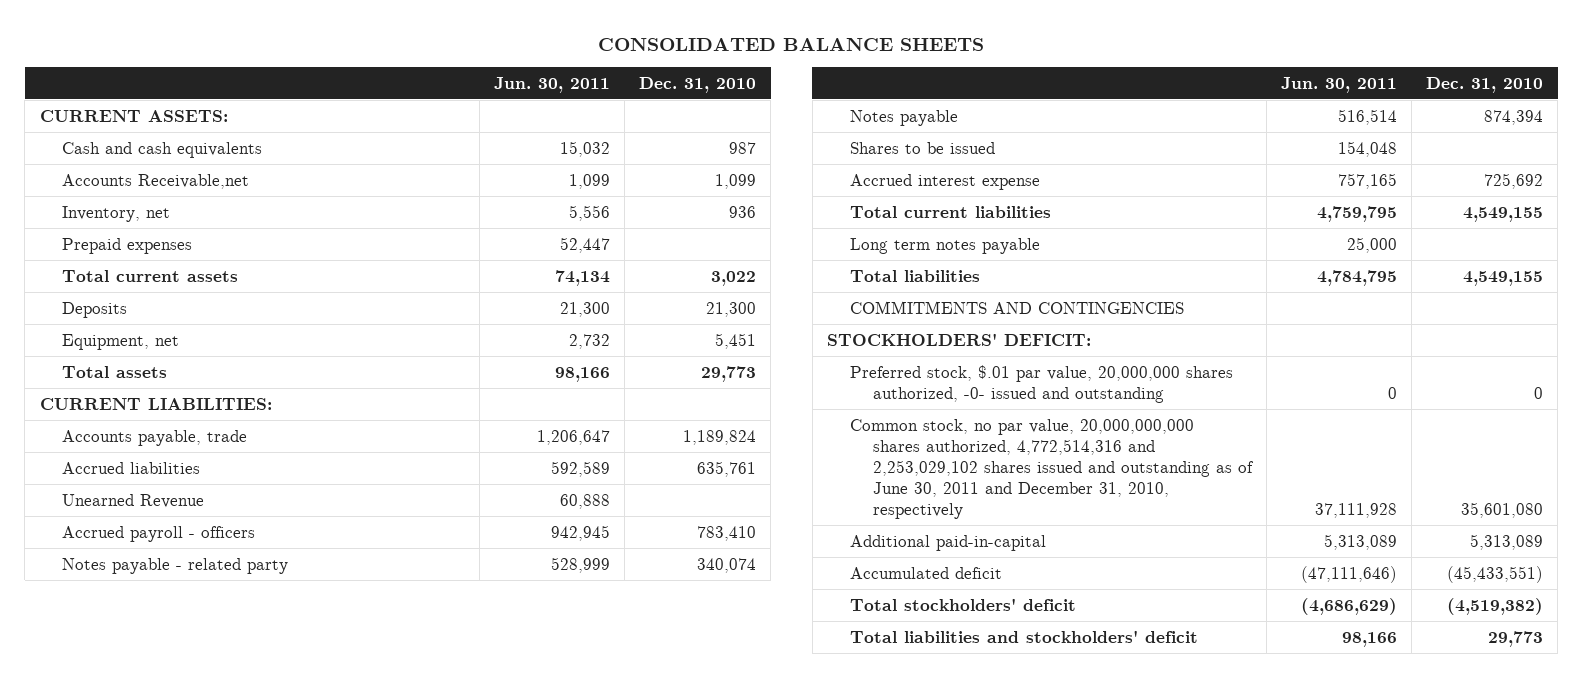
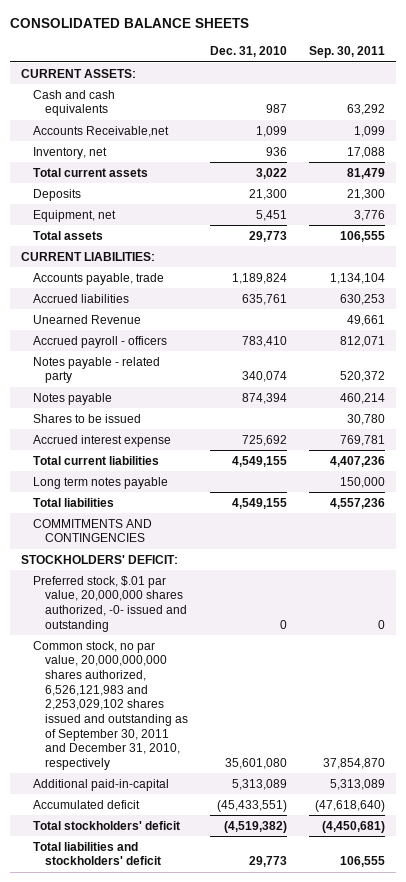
- | Jun. 30, 2011 | Dec. 31, 2010
+ | Dec. 31, 2010 | Sep. 30, 2011
- Prepaid expenses | 52,447 |
- Common stock, no par value, 20,000,000,000 shares authorized, 4,772,514,316 and 2,253,029,102 shares issued and outstanding as of June 30, 2011 and December 31, 2010, respectively | 37,111,928 | 35,601,080
+ Common stock, no par value, 20,000,000,000 shares authorized, 6,526,121,983 and 2,253,029,102 shares issued and outstanding as of September 30, 2011 and December 31, 2010, respectively | 35,601,080 | 37,854,870

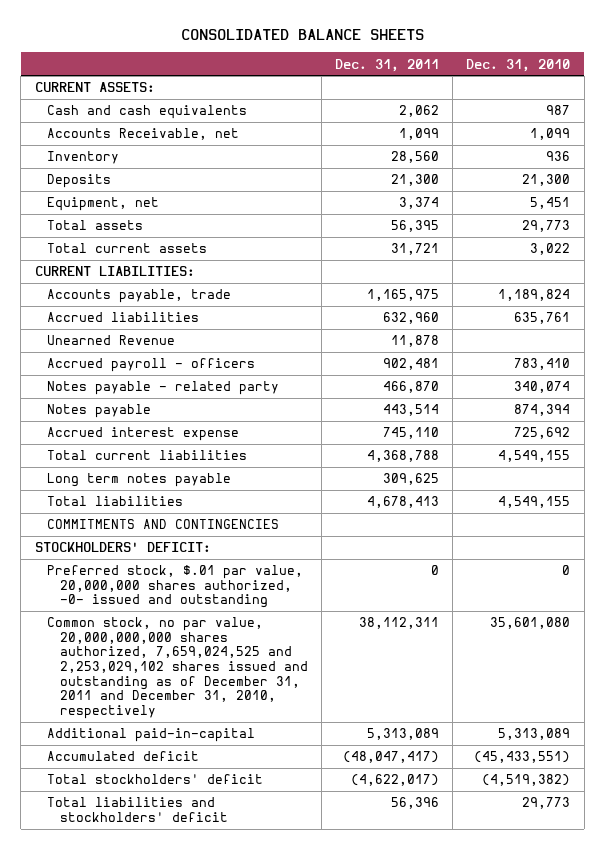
- | Dec. 31, 2010 | Sep. 30, 2011
+ | Dec. 31, 2011 | Dec. 31, 2010
- Accounts Receivable,net | 1,099 | 1,099
- Inventory, net | 936 | 17,088
+ Accounts Receivable, net | 1,099 | 1,099
+ Inventory | 28,560 | 936
moved down: Total current assets | 31,721 | 3,022
- Shares to be issued | | 30,780
- Common stock, no par value, 20,000,000,000 shares authorized, 6,526,121,983 and 2,253,029,102 shares issued and outstanding as of September 30, 2011 and December 31, 2010, respectively | 35,601,080 | 37,854,870
+ Common stock, no par value, 20,000,000,000 shares authorized, 7,659,024,525 and 2,253,029,102 shares issued and outstanding as of December 31, 2011 and December 31, 2010, respectively | 38,112,311 | 35,601,080

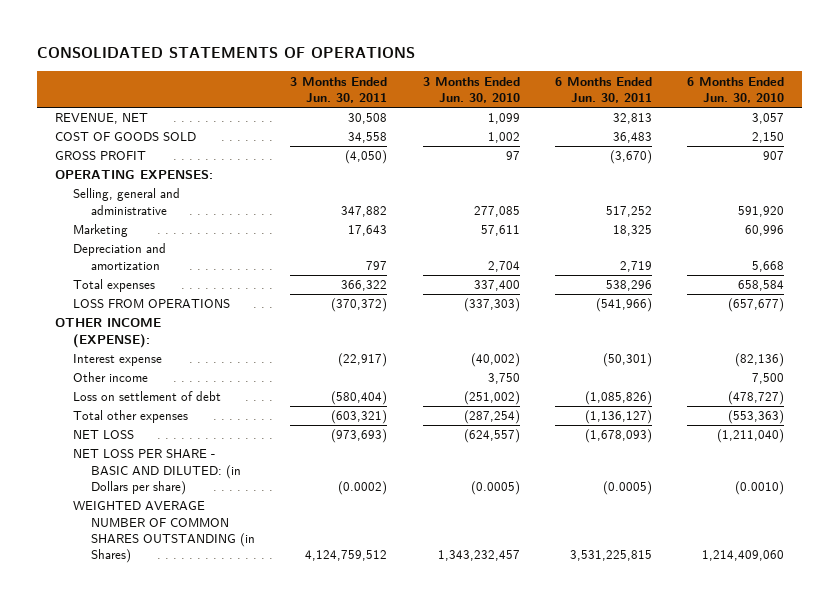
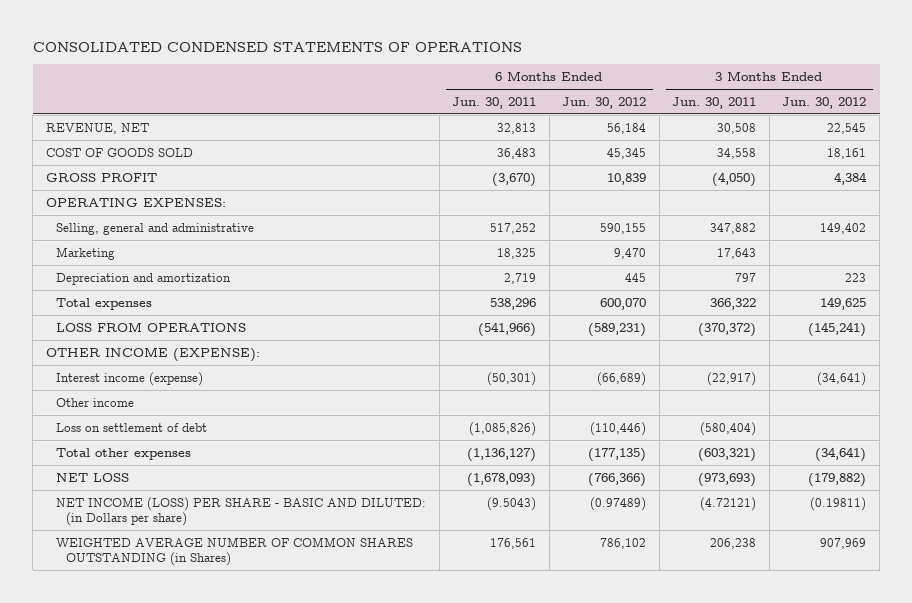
- CONSOLIDATED STATEMENTS OF OPERATIONS
+ CONSOLIDATED CONDENSED STATEMENTS OF OPERATIONS
- | 3 Months Ended Jun. 30, 2011 | 3 Months Ended Jun. 30, 2010 | 6 Months Ended Jun. 30, 2011 | 6 Months Ended Jun. 30, 2010
+ | 6 Months Ended Jun. 30, 2011 | 6 Months Ended Jun. 30, 2012 | 3 Months Ended Jun. 30, 2011 | 3 Months Ended Jun. 30, 2012
- Interest expense | (22,917) | (40,002) | (50,301) | (82,136)
+ Interest income (expense) | (50,301) | (66,689) | (22,917) | (34,641)
- NET LOSS PER SHARE - BASIC AND DILUTED: (in Dollars per share) | (0.0002) | (0.0005) | (0.0005) | (0.0010)
- WEIGHTED AVERAGE NUMBER OF COMMON SHARES OUTSTANDING (in Shares) | 4,124,759,512 | 1,343,232,457 | 3,531,225,815 | 1,214,409,060
+ NET INCOME (LOSS) PER SHARE - BASIC AND DILUTED: (in Dollars per share) | (9.5043) | (0.97489) | (4.72121) | (0.19811)
+ WEIGHTED AVERAGE NUMBER OF COMMON SHARES OUTSTANDING (in Shares) | 176,561 | 786,102 | 206,238 | 907,969

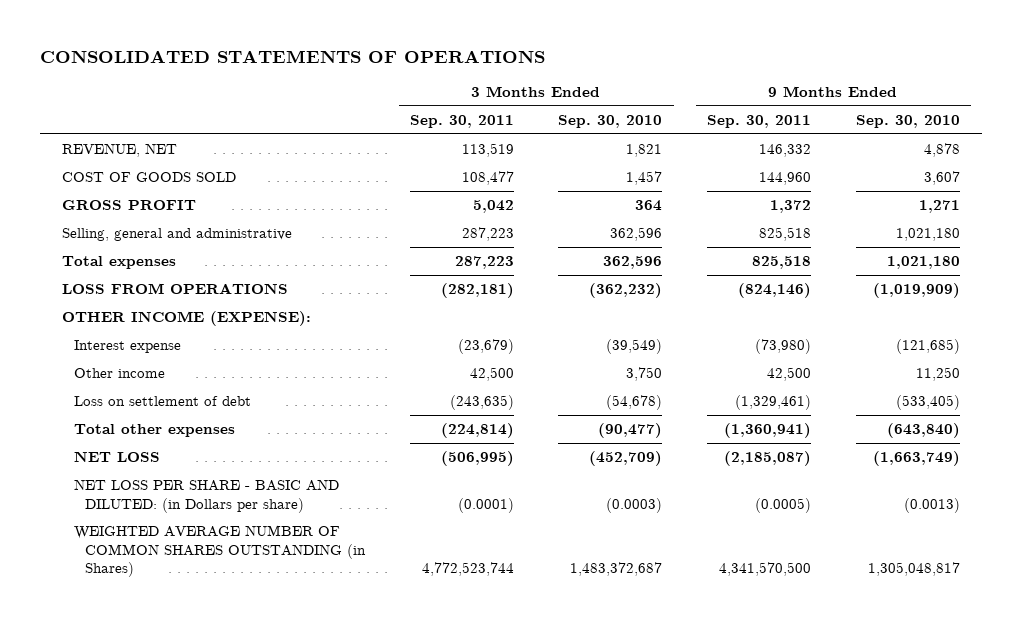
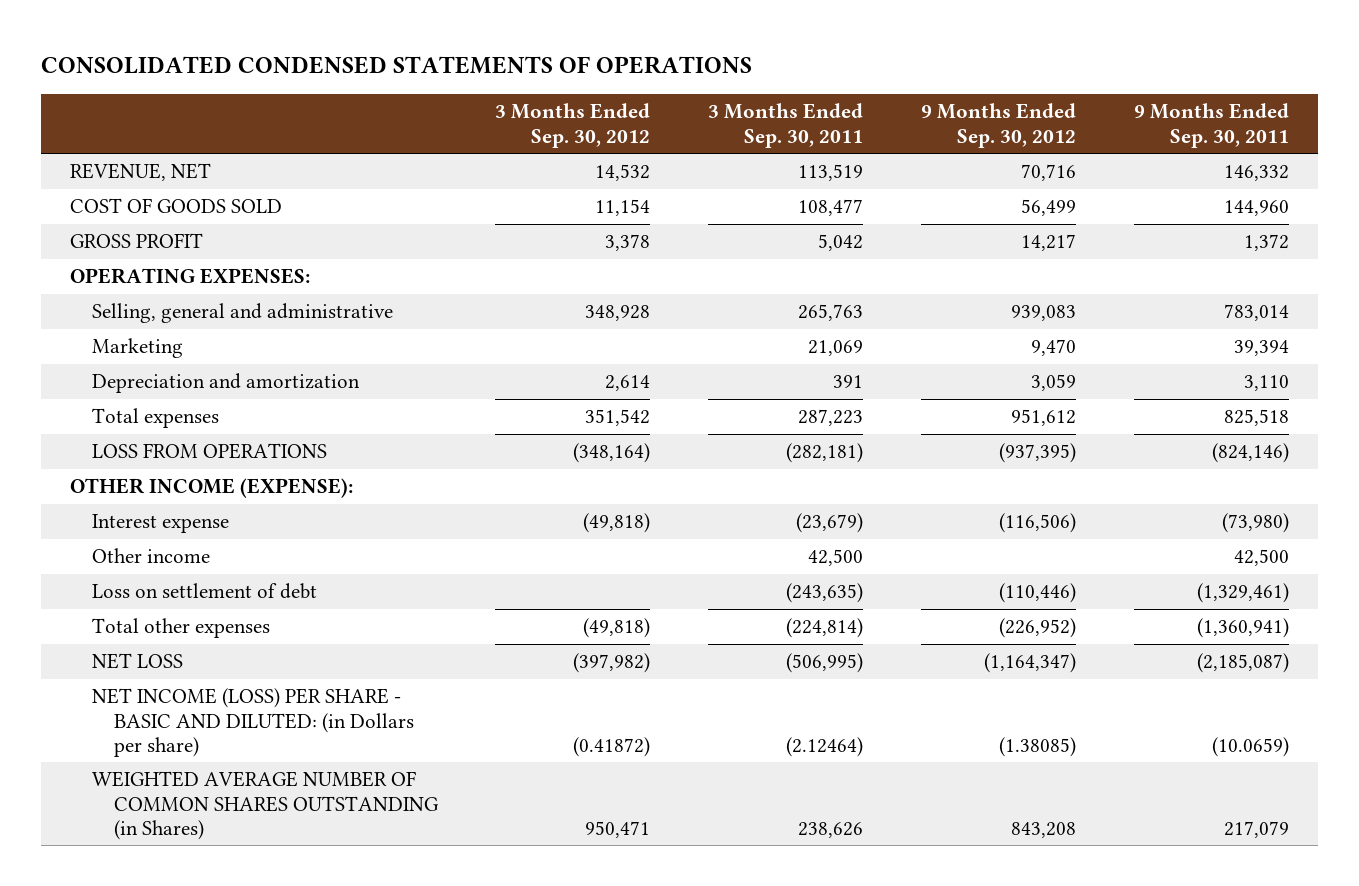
- CONSOLIDATED STATEMENTS OF OPERATIONS
+ CONSOLIDATED CONDENSED STATEMENTS OF OPERATIONS
- | 3 Months Ended Sep. 30, 2011 | 3 Months Ended Sep. 30, 2010 | 9 Months Ended Sep. 30, 2011 | 9 Months Ended Sep. 30, 2010
+ | 3 Months Ended Sep. 30, 2012 | 3 Months Ended Sep. 30, 2011 | 9 Months Ended Sep. 30, 2012 | 9 Months Ended Sep. 30, 2011
- Selling, general and administrative | 287,223 | 362,596 | 825,518 | 1,021,180
+ OPERATING EXPENSES:
+ Selling, general and administrative | 348,928 | 265,763 | 939,083 | 783,014
+ Marketing | | 21,069 | 9,470 | 39,394
+ Depreciation and amortization | 2,614 | 391 | 3,059 | 3,110
- NET LOSS PER SHARE - BASIC AND DILUTED: (in Dollars per share) | (0.0001) | (0.0003) | (0.0005) | (0.0013)
- WEIGHTED AVERAGE NUMBER OF COMMON SHARES OUTSTANDING (in Shares) | 4,772,523,744 | 1,483,372,687 | 4,341,570,500 | 1,305,048,817
+ NET INCOME (LOSS) PER SHARE - BASIC AND DILUTED: (in Dollars per share) | (0.41872) | (2.12464) | (1.38085) | (10.0659)
+ WEIGHTED AVERAGE NUMBER OF COMMON SHARES OUTSTANDING (in Shares) | 950,471 | 238,626 | 843,208 | 217,079

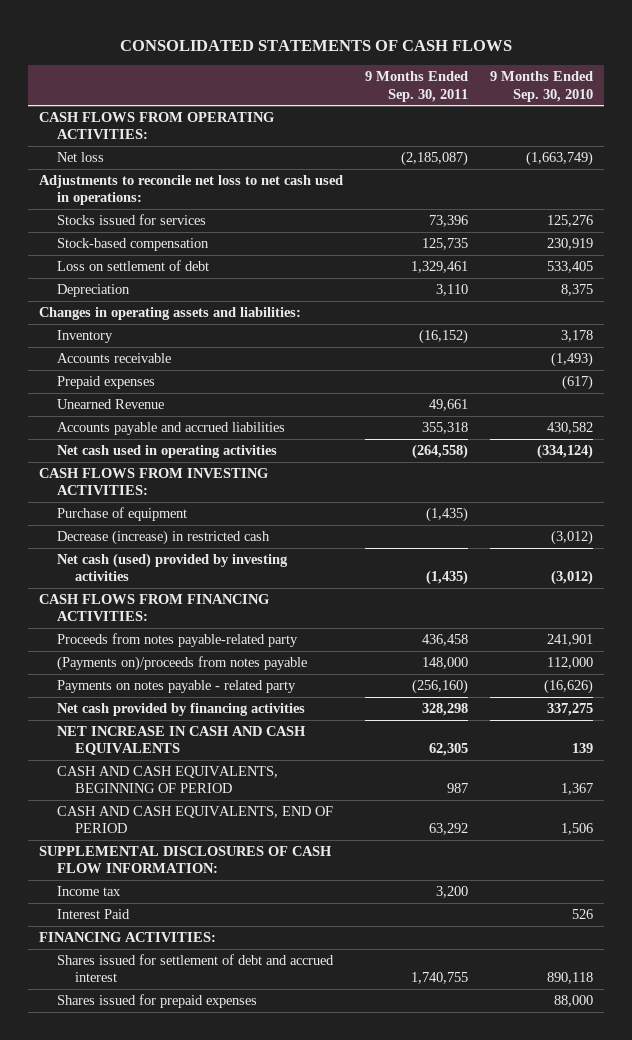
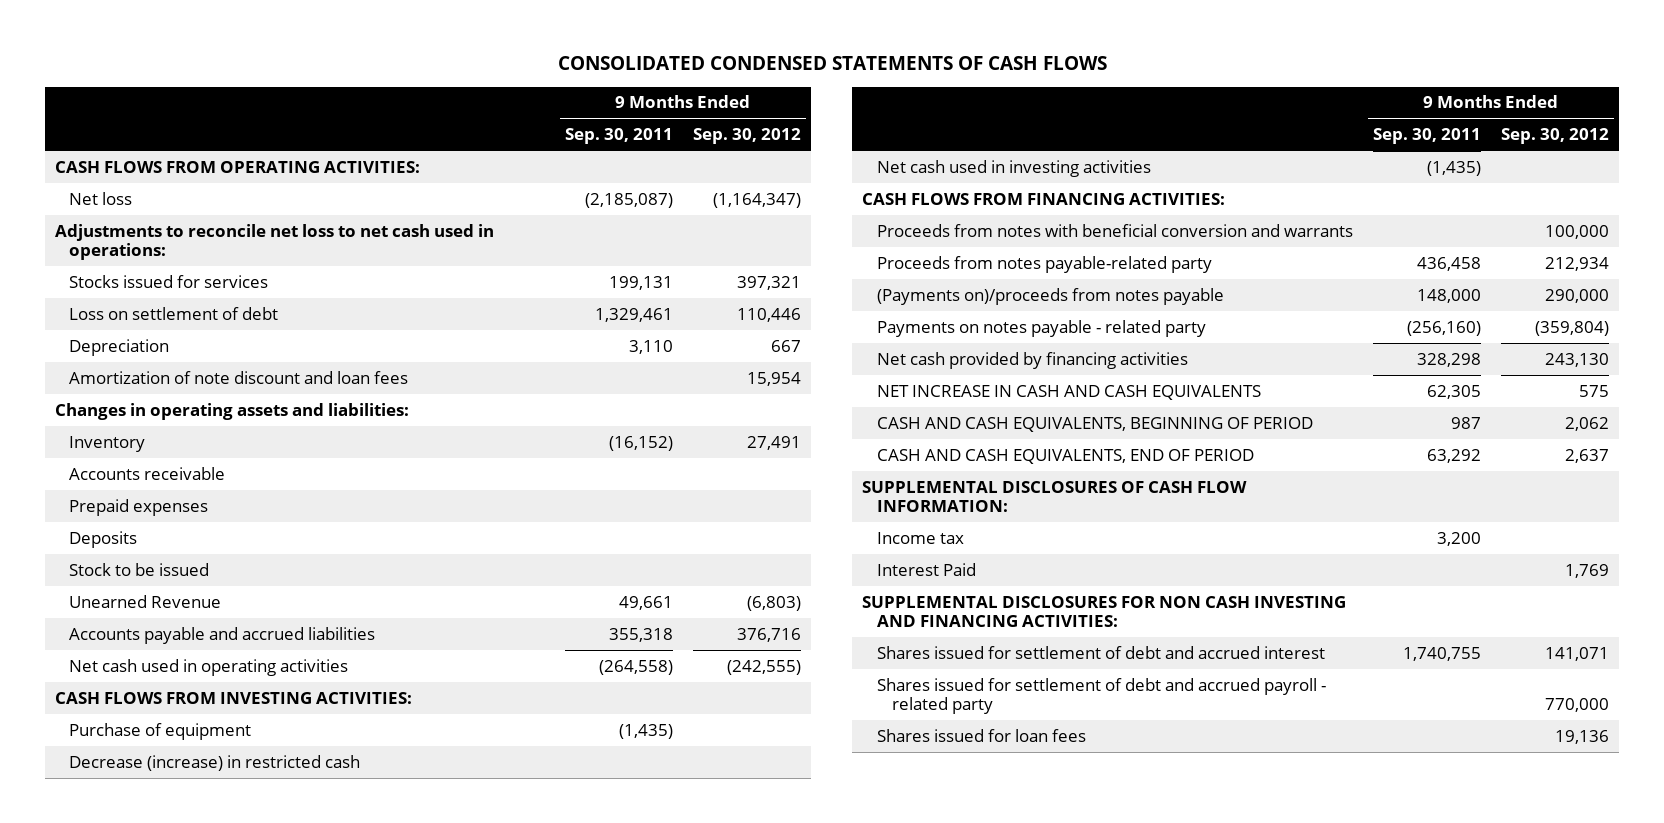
- CONSOLIDATED STATEMENTS OF CASH FLOWS
+ CONSOLIDATED CONDENSED STATEMENTS OF CASH FLOWS
- | 9 Months Ended Sep. 30, 2011 | 9 Months Ended Sep. 30, 2010
+ | 9 Months Ended Sep. 30, 2011 | 9 Months Ended Sep. 30, 2012
- Stocks issued for services | 73,396 | 125,276
- Stock-based compensation | 125,735 | 230,919
+ Stocks issued for services | 199,131 | 397,321
+ Amortization of note discount and loan fees | | 15,954
+ Deposits
+ Stock to be issued
- Net cash (used) provided by investing activities | (1,435) | (3,012)
+ Net cash used in investing activities | (1,435) |
+ Proceeds from notes with beneficial conversion and warrants | | 100,000
- FINANCING ACTIVITIES:
+ SUPPLEMENTAL DISCLOSURES FOR NON CASH INVESTING AND FINANCING ACTIVITIES:
- Shares issued for prepaid expenses | | 88,000
+ Shares issued for settlement of debt and accrued payroll - related party | | 770,000
+ Shares issued for loan fees | | 19,136

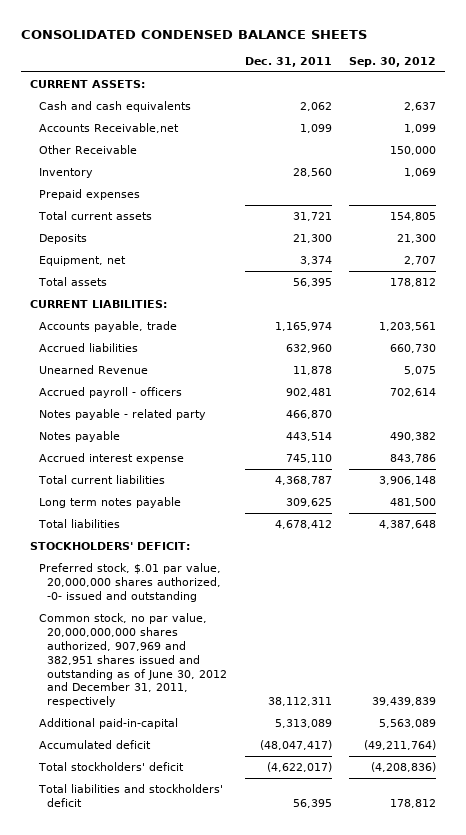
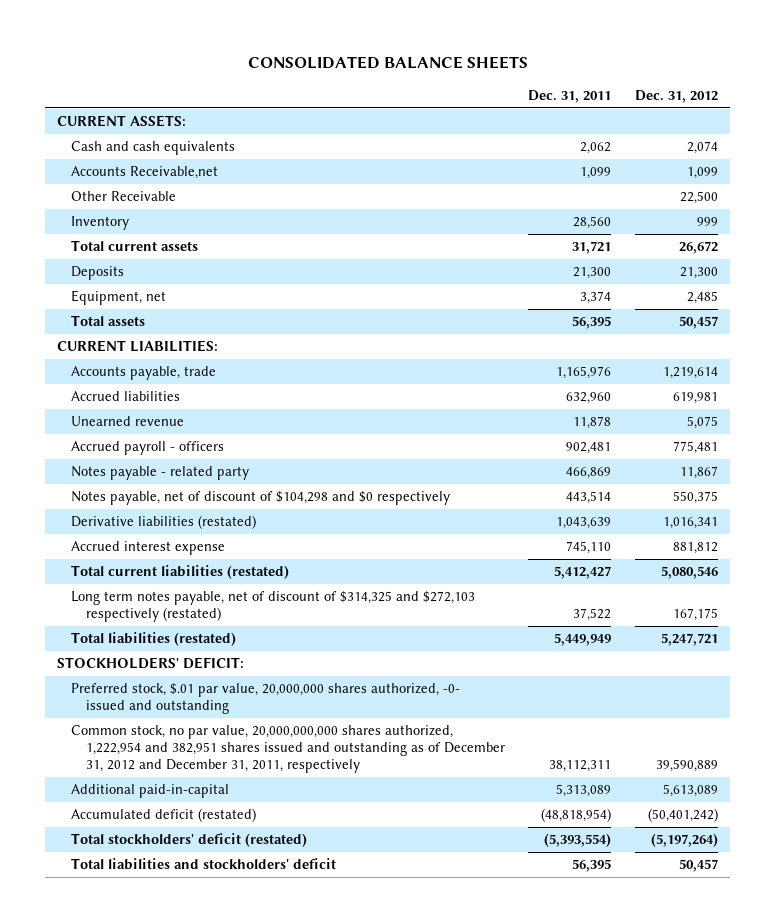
- CONSOLIDATED CONDENSED BALANCE SHEETS
+ CONSOLIDATED BALANCE SHEETS
- | Dec. 31, 2011 | Sep. 30, 2012
+ | Dec. 31, 2011 | Dec. 31, 2012
- Prepaid expenses
- Accounts payable, trade | 1,165,974 | 1,203,561
+ Accounts payable, trade | 1,165,976 | 1,219,614
- Unearned Revenue | 11,878 | 5,075
+ Unearned revenue | 11,878 | 5,075
- Notes payable - related party | 466,870 |
- Notes payable | 443,514 | 490,382
+ Notes payable - related party | 466,869 | 11,867
+ Notes payable, net of discount of $104,298 and $0 respectively | 443,514 | 550,375
+ Derivative liabilities (restated) | 1,043,639 | 1,016,341
- Total current liabilities | 4,368,787 | 3,906,148
- Long term notes payable | 309,625 | 481,500
- Total liabilities | 4,678,412 | 4,387,648
+ Total current liabilities (restated) | 5,412,427 | 5,080,546
+ Long term notes payable, net of discount of $314,325 and $272,103 respectively (restated) | 37,522 | 167,175
+ Total liabilities (restated) | 5,449,949 | 5,247,721
- Common stock, no par value, 20,000,000,000 shares authorized, 907,969 and 382,951 shares issued and outstanding as of June 30, 2012 and December 31, 2011, respectively | 38,112,311 | 39,439,839
+ Common stock, no par value, 20,000,000,000 shares authorized, 1,222,954 and 382,951 shares issued and outstanding as of December 31, 2012 and December 31, 2011, respectively | 38,112,311 | 39,590,889
- Accumulated deficit | (48,047,417) | (49,211,764)
- Total stockholders' deficit | (4,622,017) | (4,208,836)
+ Accumulated deficit (restated) | (48,818,954) | (50,401,242)
+ Total stockholders' deficit (restated) | (5,393,554) | (5,197,264)

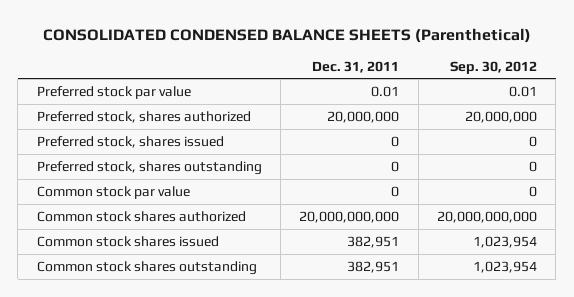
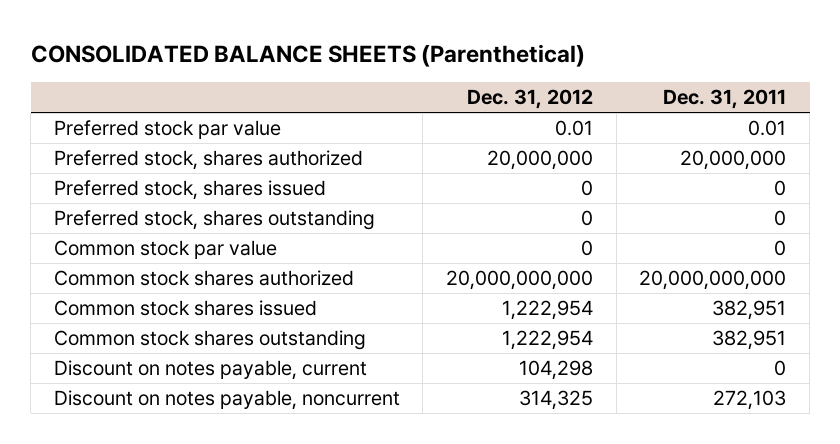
- CONSOLIDATED CONDENSED BALANCE SHEETS (Parenthetical)
+ CONSOLIDATED BALANCE SHEETS (Parenthetical)
- | Dec. 31, 2011 | Sep. 30, 2012
+ | Dec. 31, 2012 | Dec. 31, 2011
+ Discount on notes payable, current | 104,298 | 0
+ Discount on notes payable, noncurrent | 314,325 | 272,103

